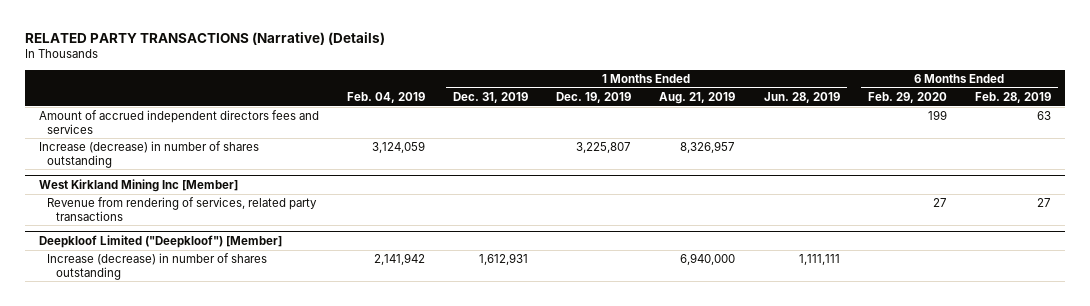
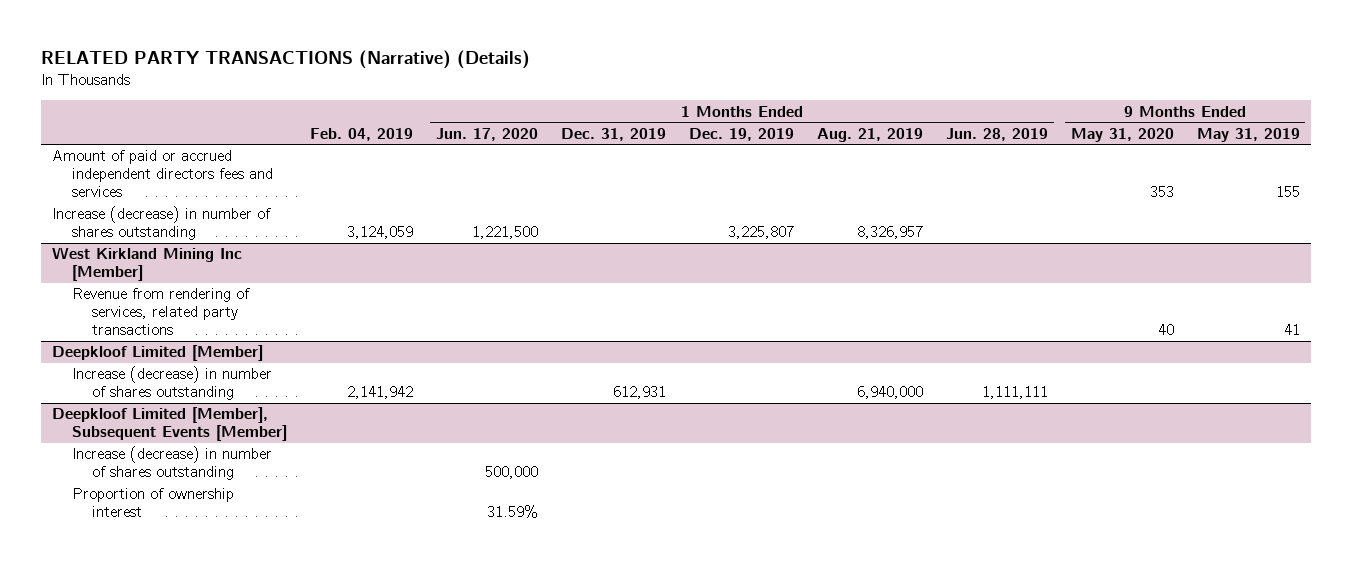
- | Feb. 04, 2019 | 1 Months Ended Dec. 31, 2019 | 1 Months Ended Dec. 19, 2019 | 1 Months Ended Aug. 21, 2019 | 1 Months Ended Jun. 28, 2019 | 6 Months Ended Feb. 29, 2020 | 6 Months Ended Feb. 28, 2019
+ | Feb. 04, 2019 | 1 Months Ended Jun. 17, 2020 | 1 Months Ended Dec. 31, 2019 | 1 Months Ended Dec. 19, 2019 | 1 Months Ended Aug. 21, 2019 | 1 Months Ended Jun. 28, 2019 | 9 Months Ended May 31, 2020 | 9 Months Ended May 31, 2019
- Amount of accrued independent directors fees and services | | | | | | 199 | 63
+ Amount of paid or accrued independent directors fees and services | | | | | | | 353 | 155
- Deepkloof Limited ("Deepkloof") [Member]
- Increase (decrease) in number of shares outstanding | 2,141,942 | 1,612,931 | | 6,940,000 | 1,111,111 | |
+ Deepkloof Limited [Member]
+ Increase (decrease) in number of shares outstanding | 2,141,942 | | 612,931 | | 6,940,000 | 1,111,111 | |
+ Deepkloof Limited [Member], Subsequent Events [Member]
+ Increase (decrease) in number of shares outstanding | | 500,000 | | | | | |
+ Proportion of ownership interest | | 31.59% | | | | | |

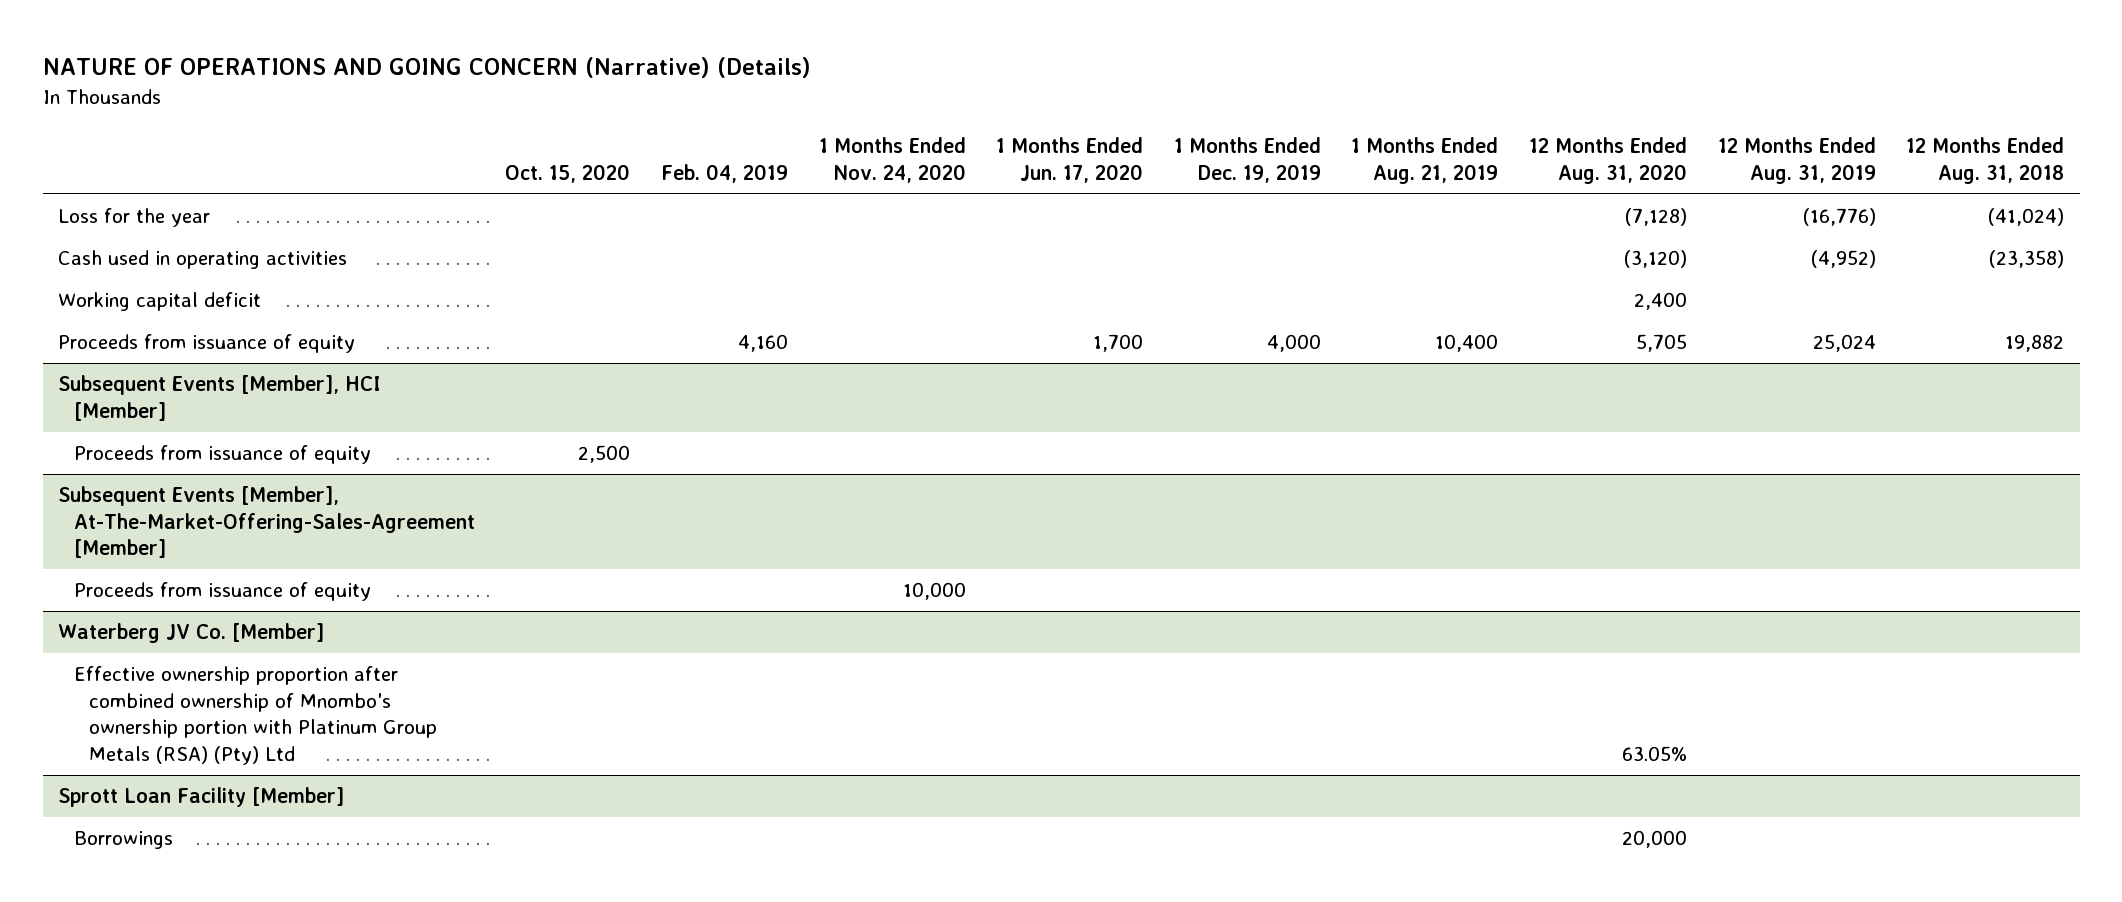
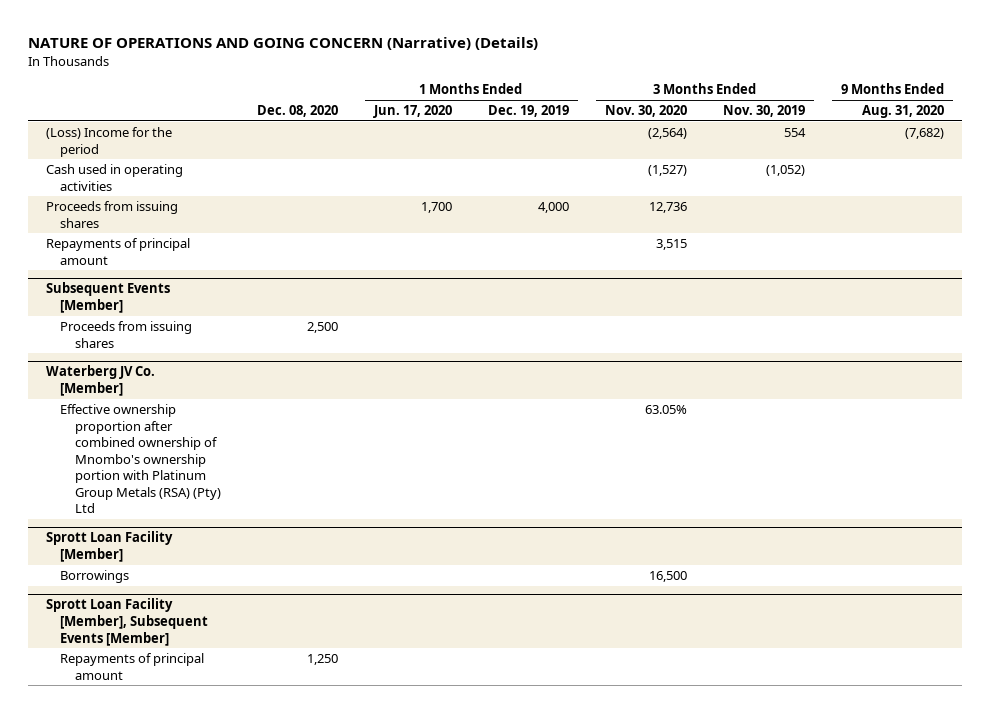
- | Oct. 15, 2020 | Feb. 04, 2019 | 1 Months Ended Nov. 24, 2020 | 1 Months Ended Jun. 17, 2020 | 1 Months Ended Dec. 19, 2019 | 1 Months Ended Aug. 21, 2019 | 12 Months Ended Aug. 31, 2020 | 12 Months Ended Aug. 31, 2019 | 12 Months Ended Aug. 31, 2018
+ | Dec. 08, 2020 | 1 Months Ended Jun. 17, 2020 | 1 Months Ended Dec. 19, 2019 | 3 Months Ended Nov. 30, 2020 | 3 Months Ended Nov. 30, 2019 | 9 Months Ended Aug. 31, 2020
- Loss for the year | | | | | | | (7,128) | (16,776) | (41,024)
+ (Loss) Income for the period | | | | (2,564) | 554 | (7,682)
- Working capital deficit | | | | | | | 2,400 | |
- Proceeds from issuance of equity | | 4,160 | | 1,700 | 4,000 | 10,400 | 5,705 | 25,024 | 19,882
- Subsequent Events [Member], HCI [Member]
- Proceeds from issuance of equity | 2,500 | | | | | | | |
- Subsequent Events [Member], At-The-Market-Offering-Sales-Agreement [Member]
- Proceeds from issuance of equity | | | 10,000 | | | | | |
+ Proceeds from issuing shares | | 1,700 | 4,000 | 12,736 | |
+ Repayments of principal amount | | | | 3,515 | |
+ Subsequent Events [Member]
+ Proceeds from issuing shares | 2,500 | | | | |
+ Sprott Loan Facility [Member], Subsequent Events [Member]
+ Repayments of principal amount | 1,250 | | | | |

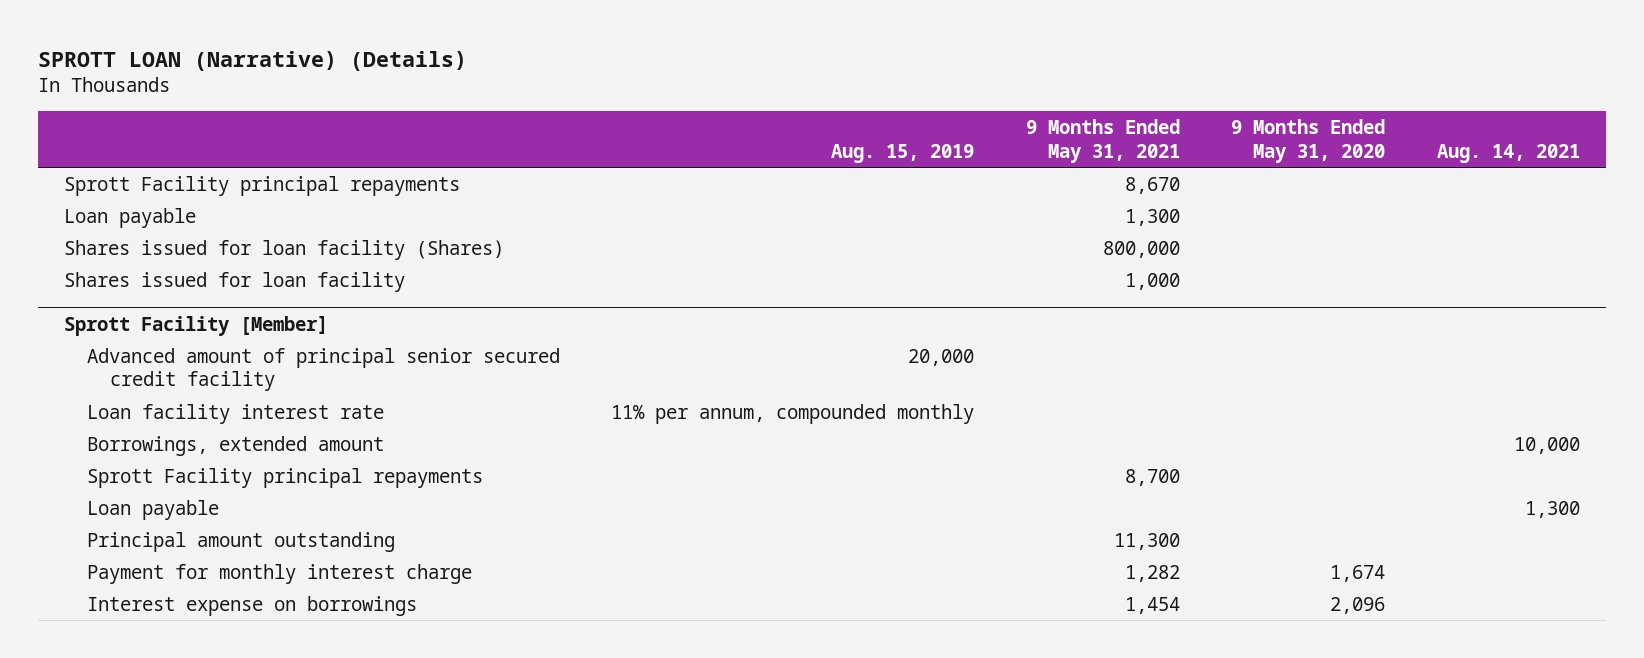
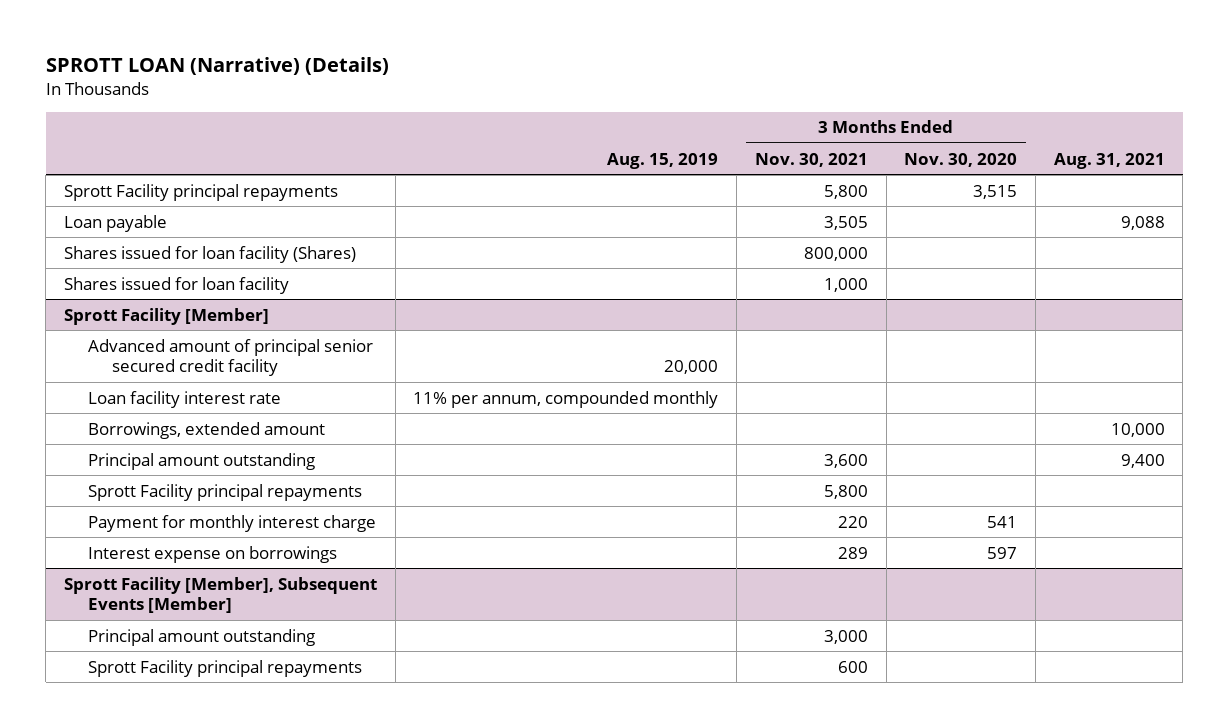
- | Aug. 15, 2019 | 9 Months Ended May 31, 2021 | 9 Months Ended May 31, 2020 | Aug. 14, 2021
+ | Aug. 15, 2019 | 3 Months Ended Nov. 30, 2021 | 3 Months Ended Nov. 30, 2020 | Aug. 31, 2021
@ Sprott Facility [Member]
- Loan payable | | | | 1,300
moved down: Sprott Facility principal repayments | | 5,800 | |
+ Sprott Facility [Member], Subsequent Events [Member]
+ Principal amount outstanding | | 3,000 | |
+ Sprott Facility principal repayments | | 600 | |

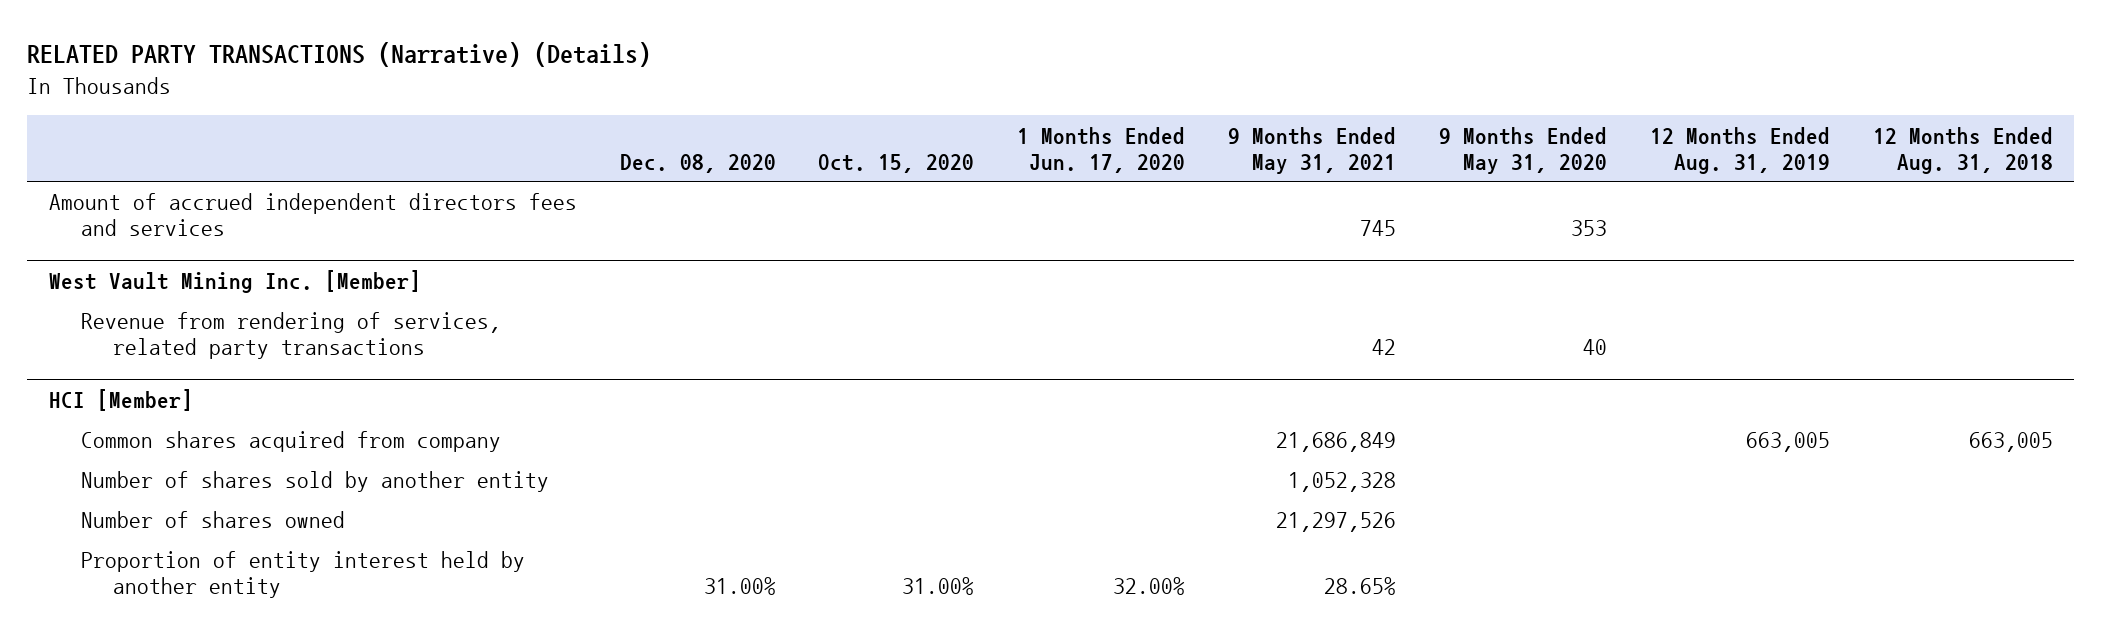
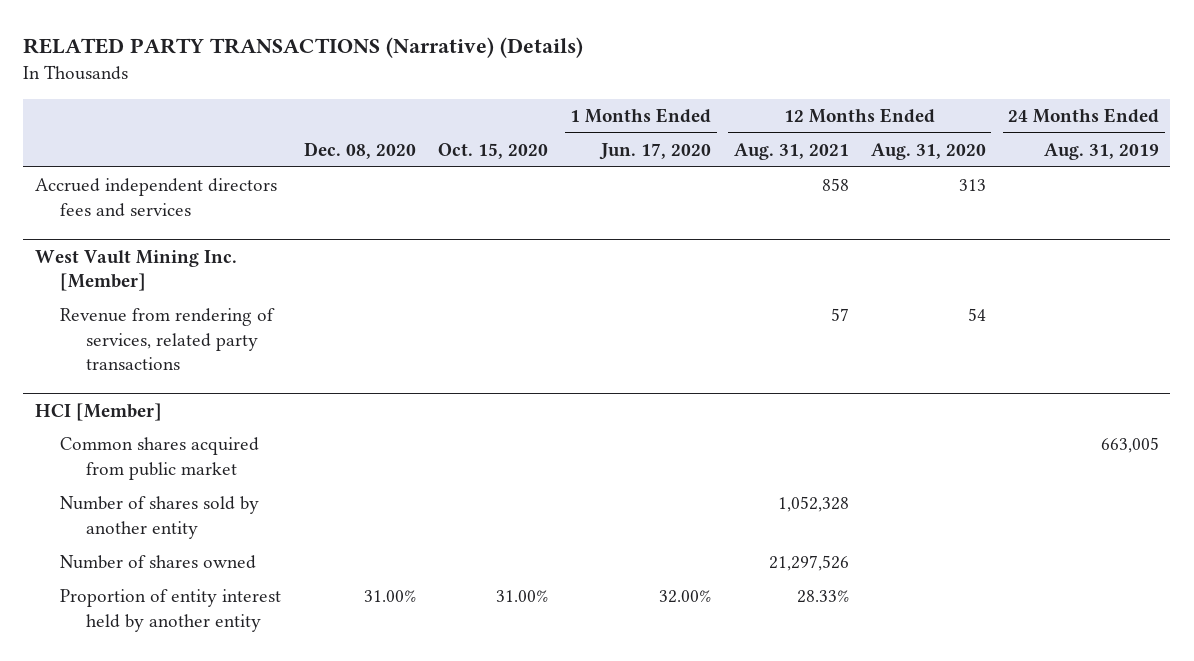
- | Dec. 08, 2020 | Oct. 15, 2020 | 1 Months Ended Jun. 17, 2020 | 9 Months Ended May 31, 2021 | 9 Months Ended May 31, 2020 | 12 Months Ended Aug. 31, 2019 | 12 Months Ended Aug. 31, 2018
+ | Dec. 08, 2020 | Oct. 15, 2020 | 1 Months Ended Jun. 17, 2020 | 12 Months Ended Aug. 31, 2021 | 12 Months Ended Aug. 31, 2020 | 24 Months Ended Aug. 31, 2019
- Amount of accrued independent directors fees and services | | | | 745 | 353 | |
+ Accrued independent directors fees and services | | | | 858 | 313 |
@ HCI [Member]
- Common shares acquired from company | | | | 21,686,849 | | 663,005 | 663,005
+ Common shares acquired from public market | | | | | | 663,005

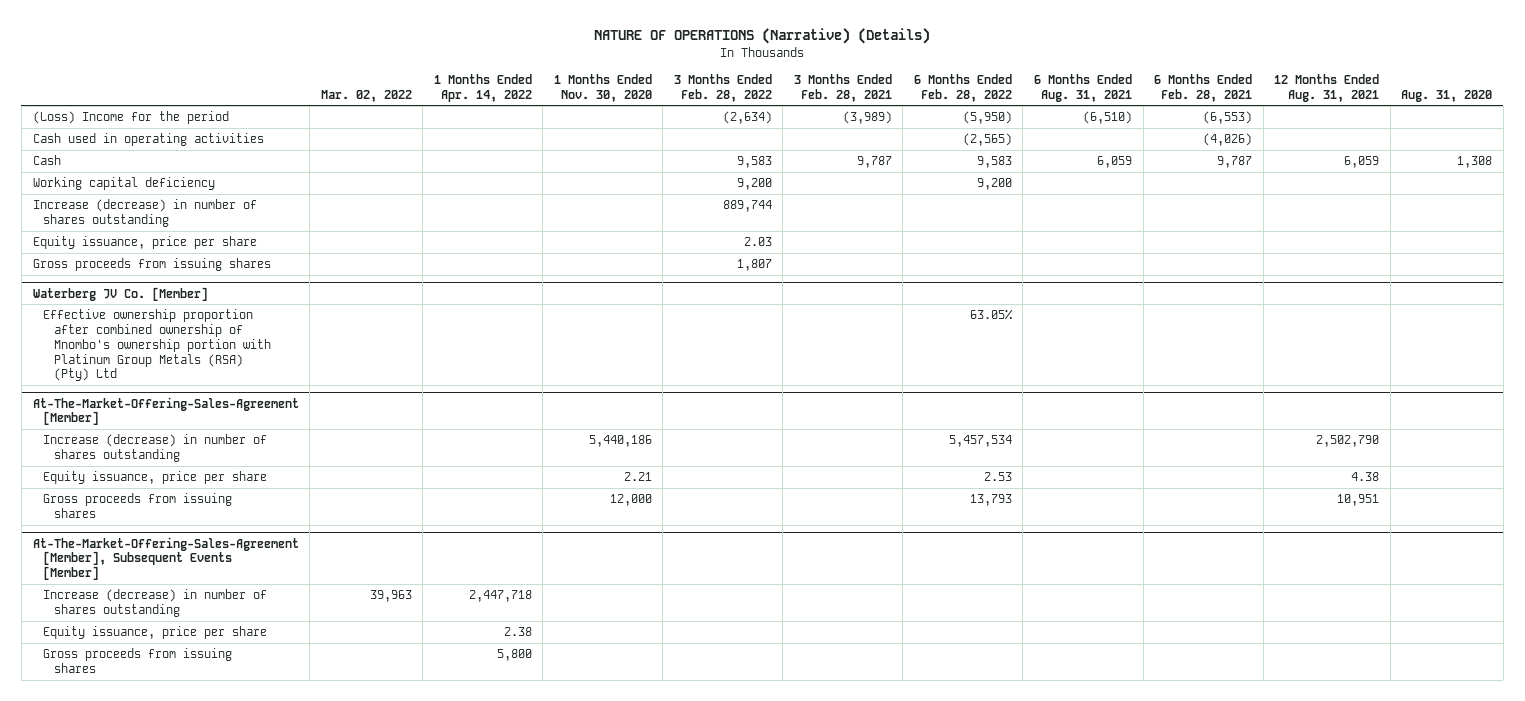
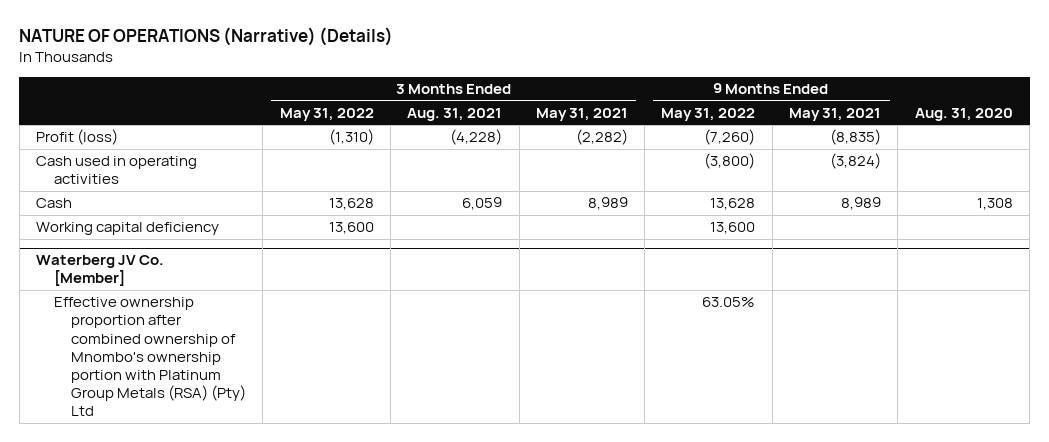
- | Mar. 02, 2022 | 1 Months Ended Apr. 14, 2022 | 1 Months Ended Nov. 30, 2020 | 3 Months Ended Feb. 28, 2022 | 3 Months Ended Feb. 28, 2021 | 6 Months Ended Feb. 28, 2022 | 6 Months Ended Aug. 31, 2021 | 6 Months Ended Feb. 28, 2021 | 12 Months Ended Aug. 31, 2021 | Aug. 31, 2020
+ | 3 Months Ended May 31, 2022 | 3 Months Ended Aug. 31, 2021 | 3 Months Ended May 31, 2021 | 9 Months Ended May 31, 2022 | 9 Months Ended May 31, 2021 | Aug. 31, 2020
- (Loss) Income for the period | | | | (2,634) | (3,989) | (5,950) | (6,510) | (6,553) | |
+ Profit (loss) | (1,310) | (4,228) | (2,282) | (7,260) | (8,835) |
- Increase (decrease) in number of shares outstanding | | | | 889,744 | | | | | |
- Equity issuance, price per share | | | | 2.03 | | | | | |
- Gross proceeds from issuing shares | | | | 1,807 | | | | | |
- At-The-Market-Offering-Sales-Agreement [Member]
- Increase (decrease) in number of shares outstanding | | | 5,440,186 | | | 5,457,534 | | | 2,502,790 |
- Equity issuance, price per share | | | 2.21 | | | 2.53 | | | 4.38 |
- Gross proceeds from issuing shares | | | 12,000 | | | 13,793 | | | 10,951 |
- At-The-Market-Offering-Sales-Agreement [Member], Subsequent Events [Member]
- Increase (decrease) in number of shares outstanding | 39,963 | 2,447,718 | | | | | | | |
- Equity issuance, price per share | | 2.38 | | | | | | | |
- Gross proceeds from issuing shares | | 5,800 | | | | | | | |

